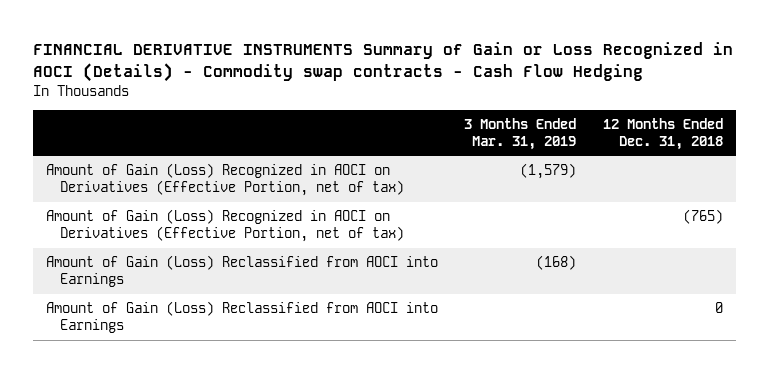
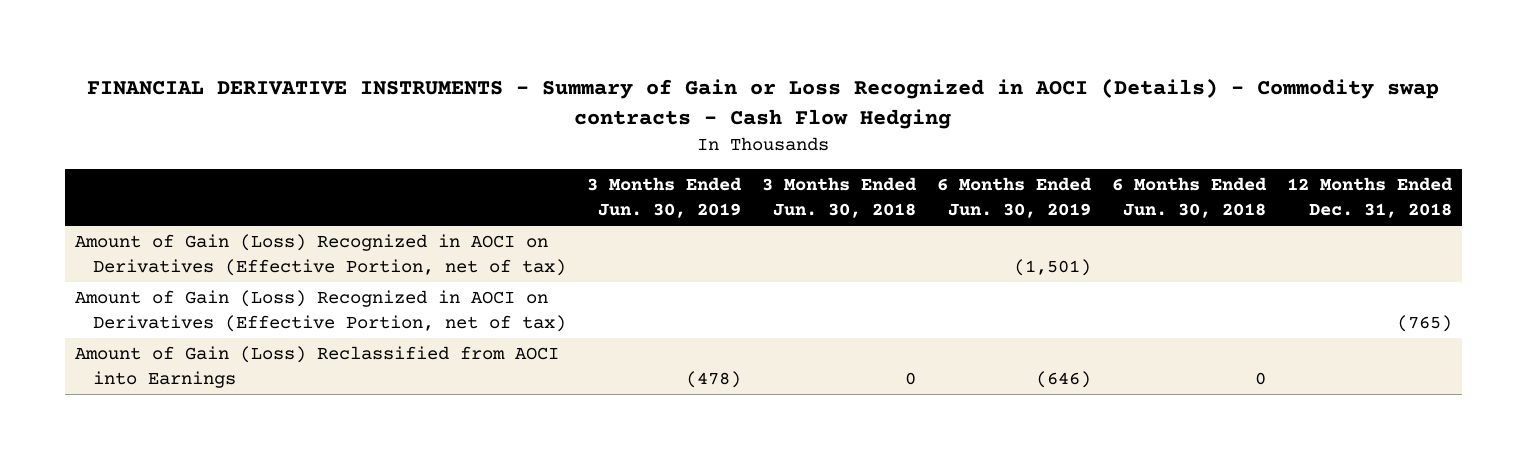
- FINANCIAL DERIVATIVE INSTRUMENTS Summary of Gain or Loss Recognized in AOCI (Details) - Commodity swap contracts - Cash Flow Hedging
+ FINANCIAL DERIVATIVE INSTRUMENTS - Summary of Gain or Loss Recognized in AOCI (Details) - Commodity swap contracts - Cash Flow Hedging
- | 3 Months Ended Mar. 31, 2019 | 12 Months Ended Dec. 31, 2018
+ | 3 Months Ended Jun. 30, 2019 | 3 Months Ended Jun. 30, 2018 | 6 Months Ended Jun. 30, 2019 | 6 Months Ended Jun. 30, 2018 | 12 Months Ended Dec. 31, 2018
- Amount of Gain (Loss) Reclassified from AOCI into Earnings | | 0

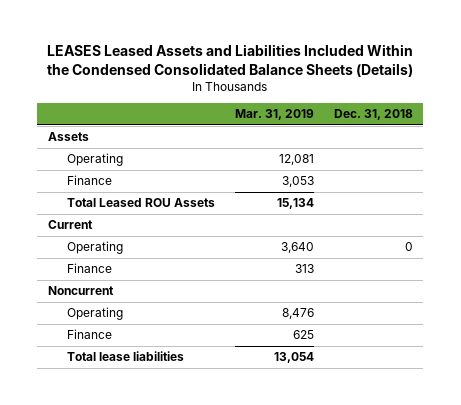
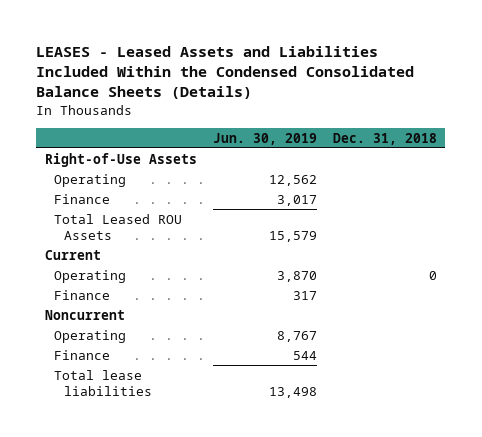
- LEASES Leased Assets and Liabilities Included Within the Condensed Consolidated Balance Sheets (Details)
+ LEASES - Leased Assets and Liabilities Included Within the Condensed Consolidated Balance Sheets (Details)
- | Mar. 31, 2019 | Dec. 31, 2018
+ | Jun. 30, 2019 | Dec. 31, 2018
- Assets
+ Right-of-Use Assets

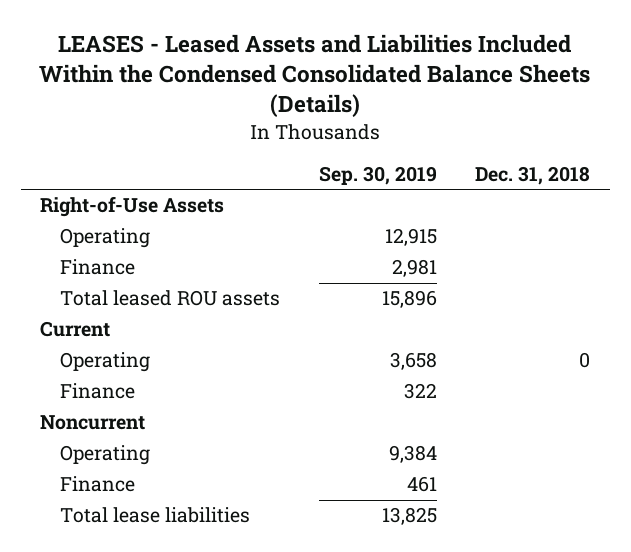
- | Jun. 30, 2019 | Dec. 31, 2018
+ | Sep. 30, 2019 | Dec. 31, 2018
- Total Leased ROU Assets | 15,579 |
+ Total leased ROU assets | 15,896 |

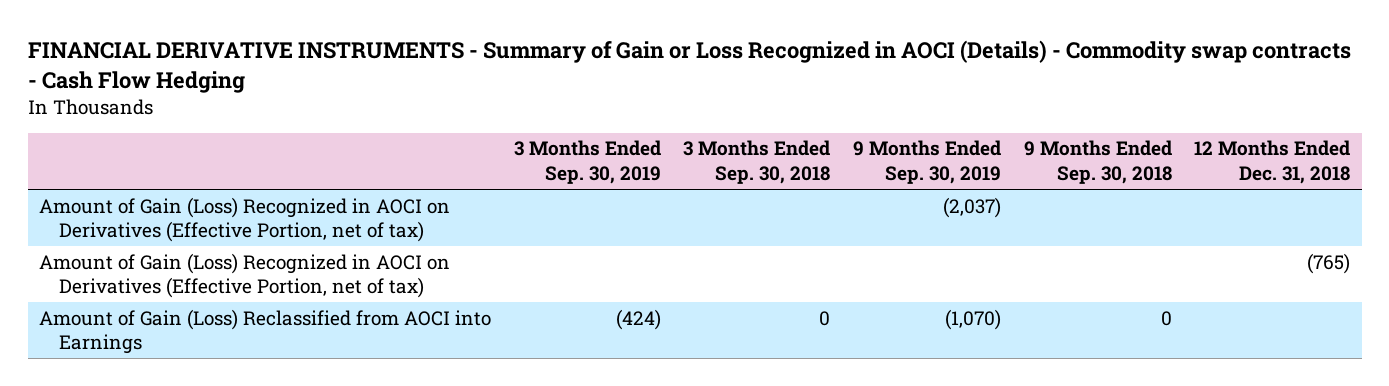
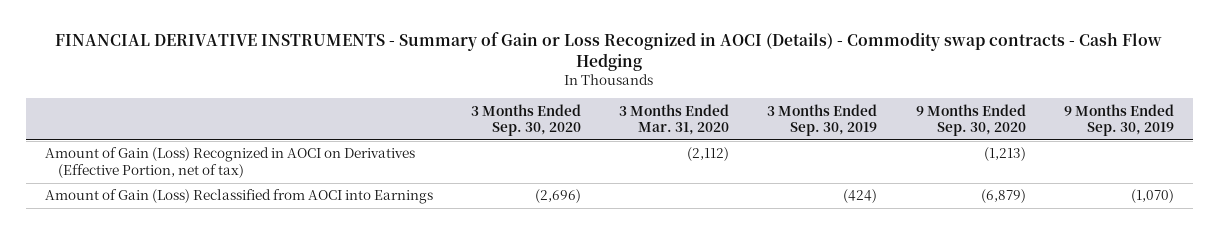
- | 3 Months Ended Sep. 30, 2019 | 3 Months Ended Sep. 30, 2018 | 9 Months Ended Sep. 30, 2019 | 9 Months Ended Sep. 30, 2018 | 12 Months Ended Dec. 31, 2018
+ | 3 Months Ended Sep. 30, 2020 | 3 Months Ended Mar. 31, 2020 | 3 Months Ended Sep. 30, 2019 | 9 Months Ended Sep. 30, 2020 | 9 Months Ended Sep. 30, 2019
- Amount of Gain (Loss) Recognized in AOCI on Derivatives (Effective Portion, net of tax) | | | (2,037) | |

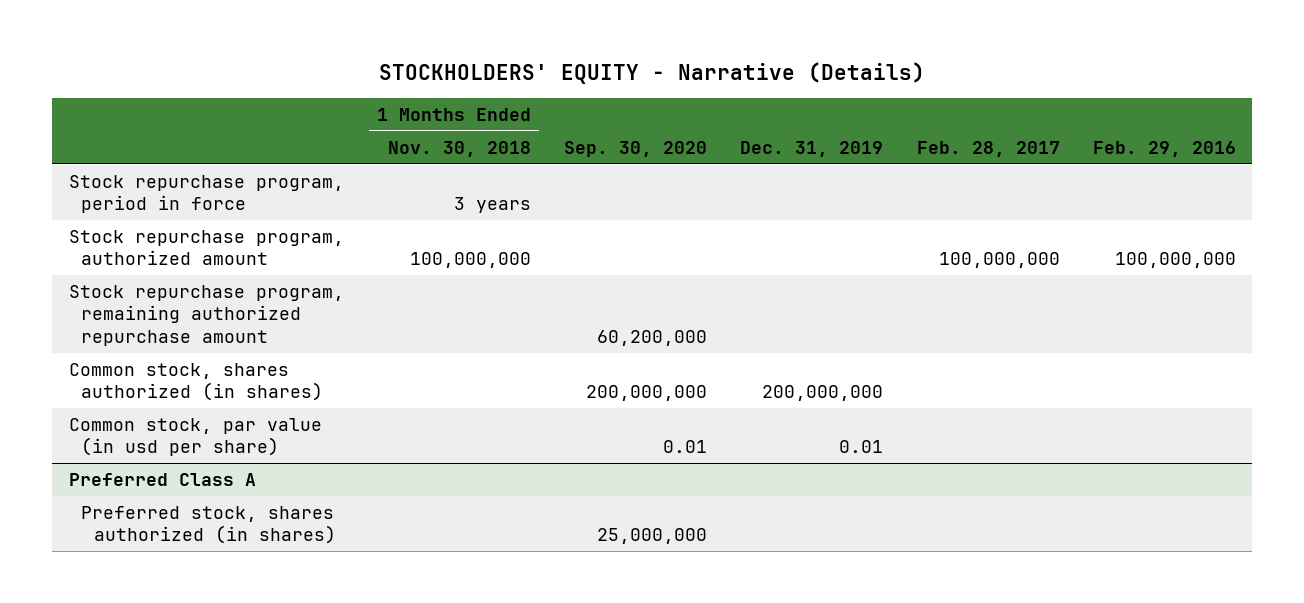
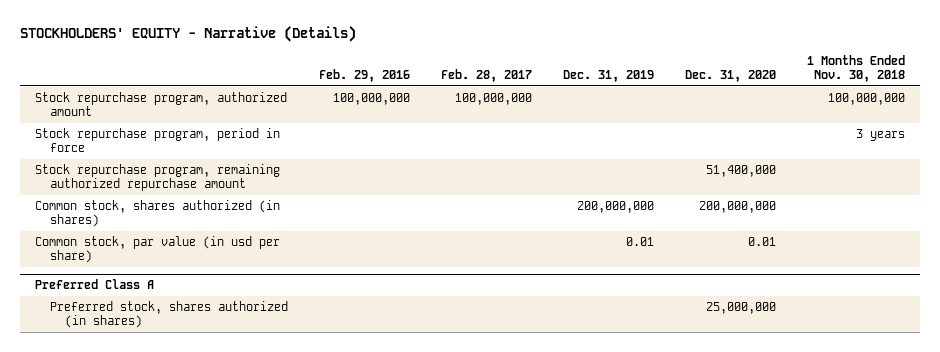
- | 1 Months Ended Nov. 30, 2018 | Sep. 30, 2020 | Dec. 31, 2019 | Feb. 28, 2017 | Feb. 29, 2016
+ | Feb. 29, 2016 | Feb. 28, 2017 | Dec. 31, 2019 | Dec. 31, 2020 | 1 Months Ended Nov. 30, 2018
moved down: Stock repurchase program, period in force | | | | | 3 years

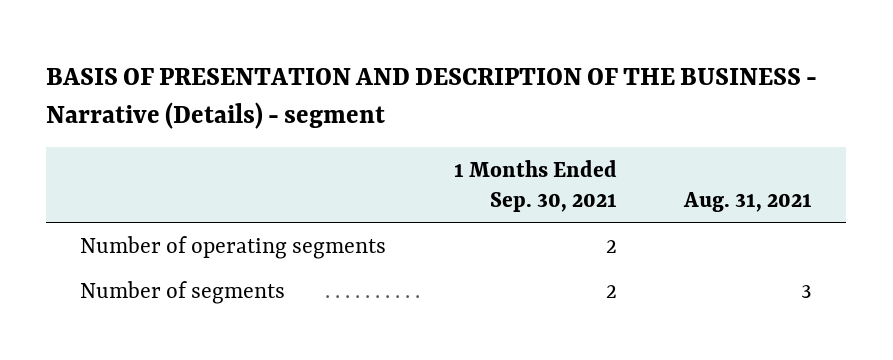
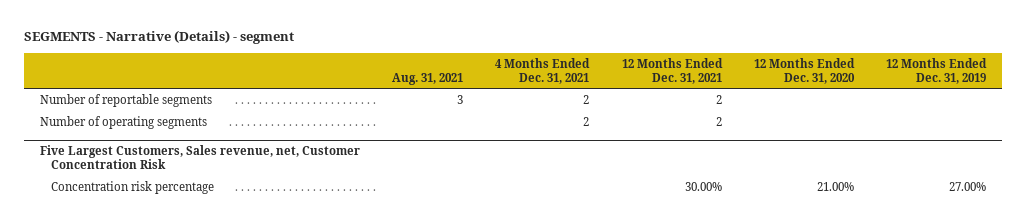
- BASIS OF PRESENTATION AND DESCRIPTION OF THE BUSINESS - Narrative (Details) - segment
+ SEGMENTS - Narrative (Details) - segment
- | 1 Months Ended Sep. 30, 2021 | Aug. 31, 2021
+ | Aug. 31, 2021 | 4 Months Ended Dec. 31, 2021 | 12 Months Ended Dec. 31, 2021 | 12 Months Ended Dec. 31, 2020 | 12 Months Ended Dec. 31, 2019
+ Number of reportable segments | 3 | 2 | 2 | |
- Number of segments | 2 | 3
+ Five Largest Customers, Sales revenue, net, Customer Concentration Risk
+ Concentration risk percentage | | | 30.00% | 21.00% | 27.00%

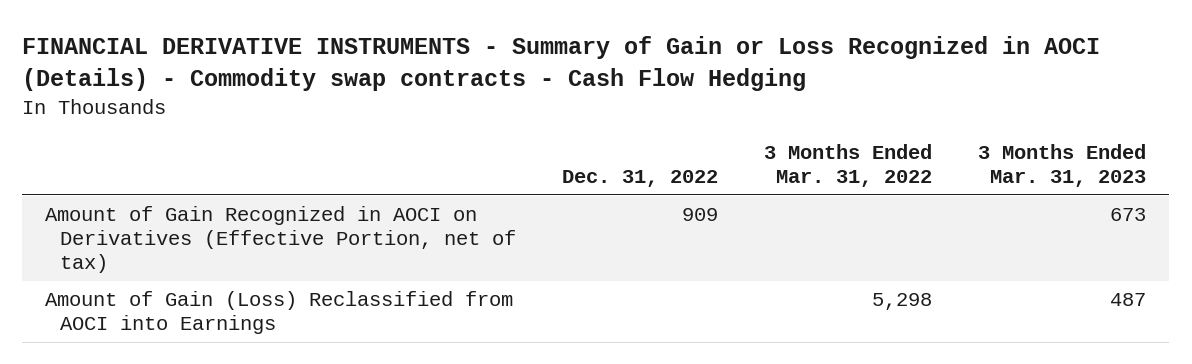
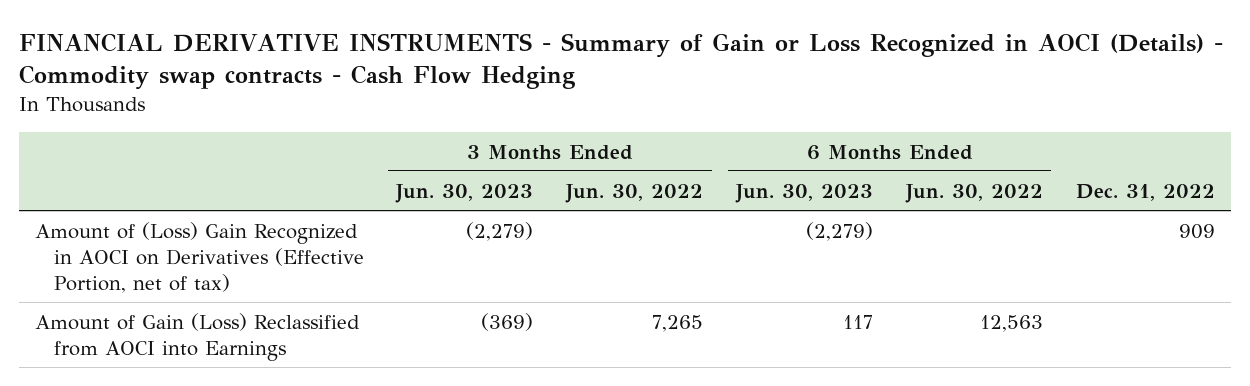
- | Dec. 31, 2022 | 3 Months Ended Mar. 31, 2022 | 3 Months Ended Mar. 31, 2023
+ | 3 Months Ended Jun. 30, 2023 | 3 Months Ended Jun. 30, 2022 | 6 Months Ended Jun. 30, 2023 | 6 Months Ended Jun. 30, 2022 | Dec. 31, 2022
- Amount of Gain Recognized in AOCI on Derivatives (Effective Portion, net of tax) | 909 | | 673
+ Amount of (Loss) Gain Recognized in AOCI on Derivatives (Effective Portion, net of tax) | (2,279) | | (2,279) | | 909

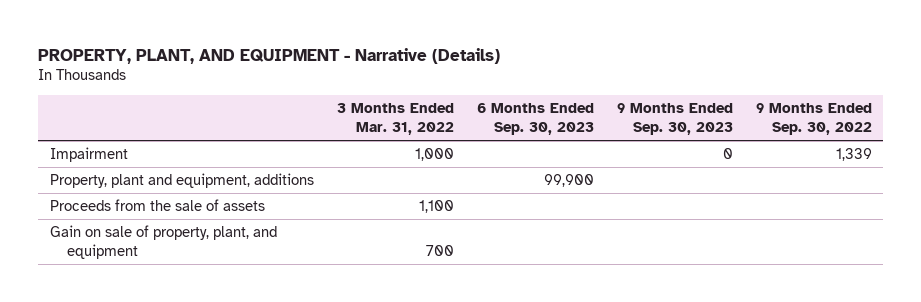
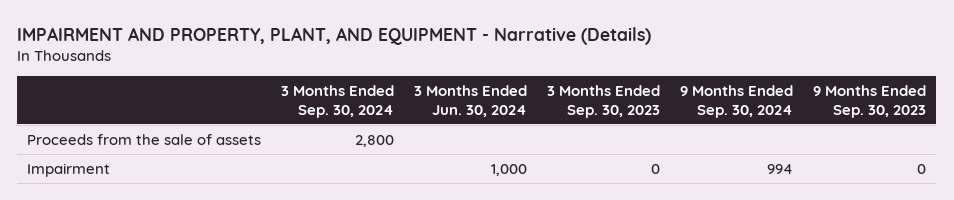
- PROPERTY, PLANT, AND EQUIPMENT - Narrative (Details)
+ IMPAIRMENT AND PROPERTY, PLANT, AND EQUIPMENT - Narrative (Details)
- | 3 Months Ended Mar. 31, 2022 | 6 Months Ended Sep. 30, 2023 | 9 Months Ended Sep. 30, 2023 | 9 Months Ended Sep. 30, 2022
+ | 3 Months Ended Sep. 30, 2024 | 3 Months Ended Jun. 30, 2024 | 3 Months Ended Sep. 30, 2023 | 9 Months Ended Sep. 30, 2024 | 9 Months Ended Sep. 30, 2023
- Property, plant and equipment, additions | | 99,900 | |
- Gain on sale of property, plant, and equipment | 700 | | |
moved down: Impairment | | 1,000 | 0 | 994 | 0

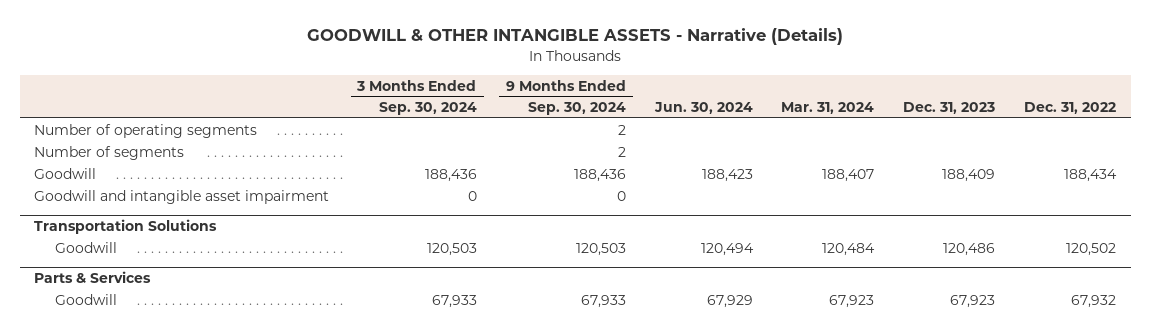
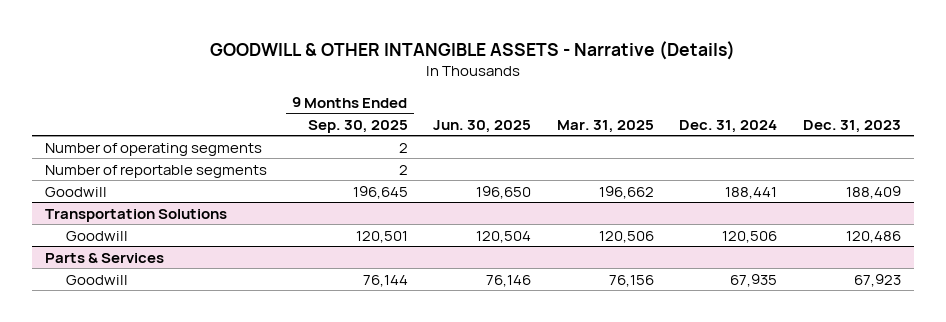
- | 3 Months Ended Sep. 30, 2024 | 9 Months Ended Sep. 30, 2024 | Jun. 30, 2024 | Mar. 31, 2024 | Dec. 31, 2023 | Dec. 31, 2022
+ | 9 Months Ended Sep. 30, 2025 | Jun. 30, 2025 | Mar. 31, 2025 | Dec. 31, 2024 | Dec. 31, 2023
- Number of segments | | 2 | | | |
+ Number of reportable segments | 2 | | | |
- Goodwill and intangible asset impairment | 0 | 0 | | | |

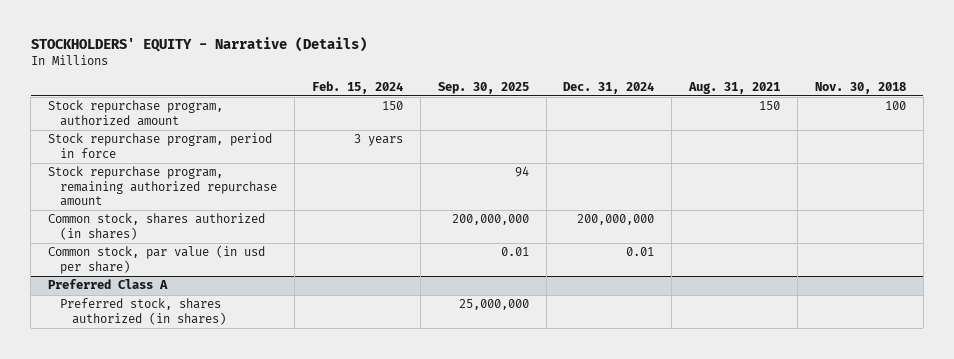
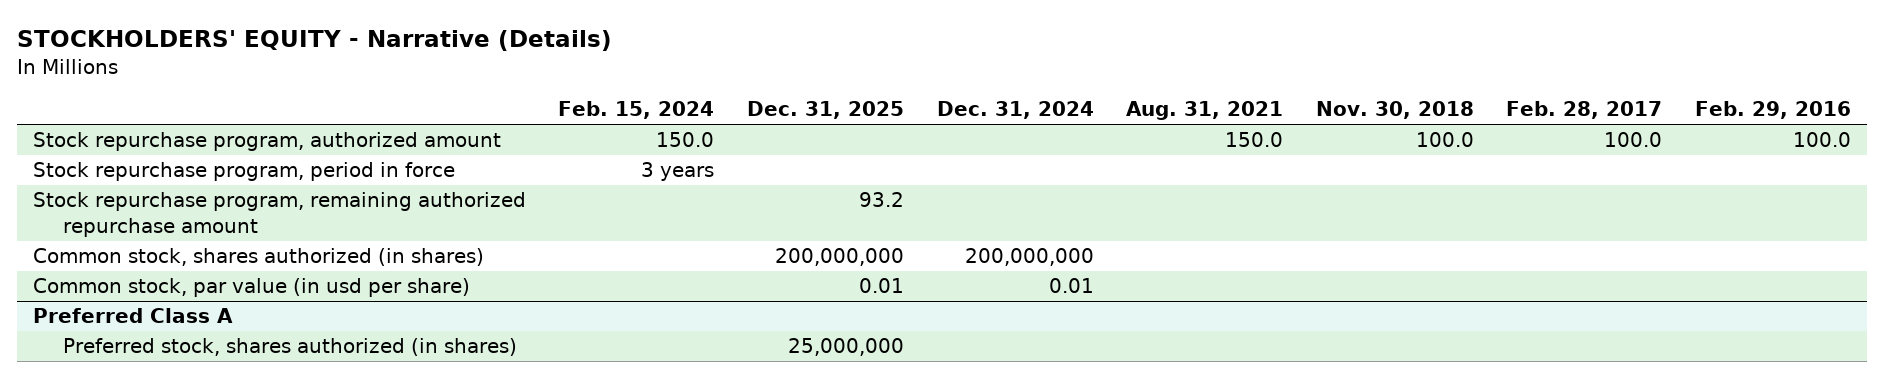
- | Feb. 15, 2024 | Sep. 30, 2025 | Dec. 31, 2024 | Aug. 31, 2021 | Nov. 30, 2018
+ | Feb. 15, 2024 | Dec. 31, 2025 | Dec. 31, 2024 | Aug. 31, 2021 | Nov. 30, 2018 | Feb. 28, 2017 | Feb. 29, 2016
- Stock repurchase program, authorized amount | 150 | | | 150 | 100
+ Stock repurchase program, authorized amount | 150.0 | | | 150.0 | 100.0 | 100.0 | 100.0

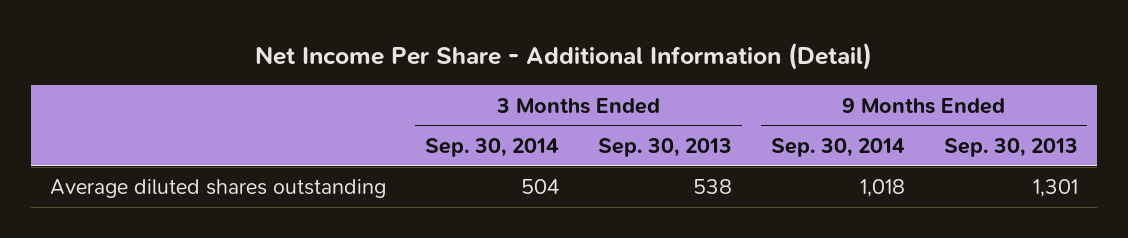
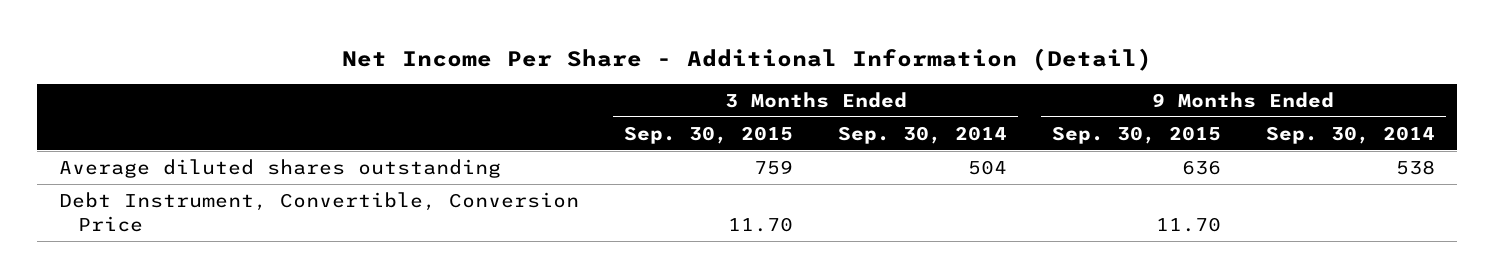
- | 3 Months Ended Sep. 30, 2014 | 3 Months Ended Sep. 30, 2013 | 9 Months Ended Sep. 30, 2014 | 9 Months Ended Sep. 30, 2013
+ | 3 Months Ended Sep. 30, 2015 | 3 Months Ended Sep. 30, 2014 | 9 Months Ended Sep. 30, 2015 | 9 Months Ended Sep. 30, 2014
- Average diluted shares outstanding | 504 | 538 | 1,018 | 1,301
+ Average diluted shares outstanding | 759 | 504 | 636 | 538
+ Debt Instrument, Convertible, Conversion Price | 11.70 | | 11.70 |

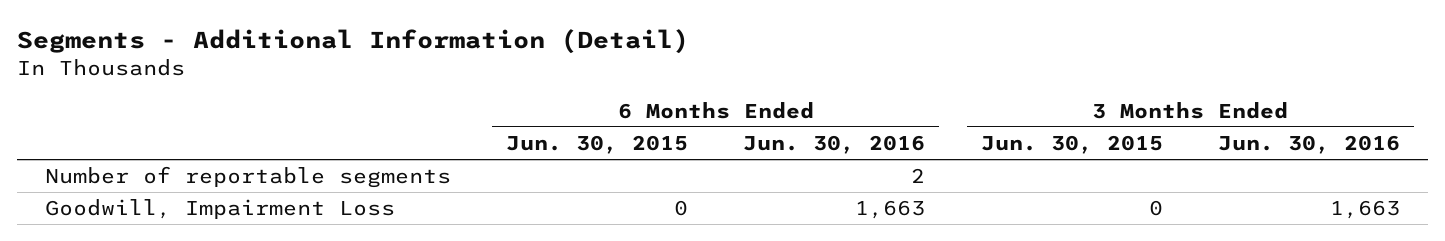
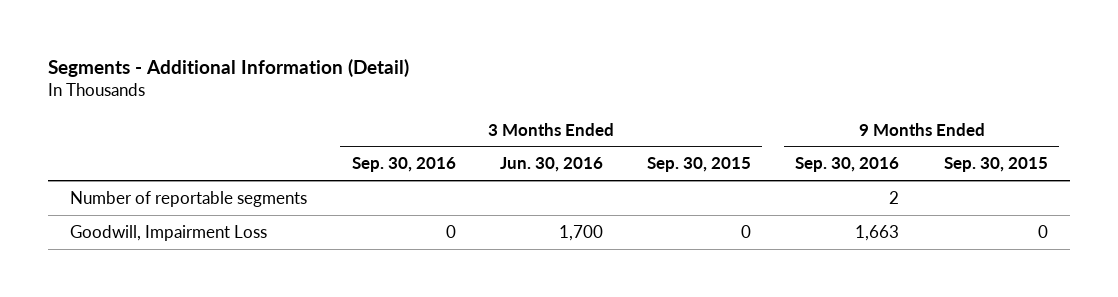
- | 6 Months Ended Jun. 30, 2015 | 6 Months Ended Jun. 30, 2016 | 3 Months Ended Jun. 30, 2015 | 3 Months Ended Jun. 30, 2016
+ | 3 Months Ended Sep. 30, 2016 | 3 Months Ended Jun. 30, 2016 | 3 Months Ended Sep. 30, 2015 | 9 Months Ended Sep. 30, 2016 | 9 Months Ended Sep. 30, 2015
- Goodwill, Impairment Loss | 0 | 1,663 | 0 | 1,663
+ Goodwill, Impairment Loss | 0 | 1,700 | 0 | 1,663 | 0

